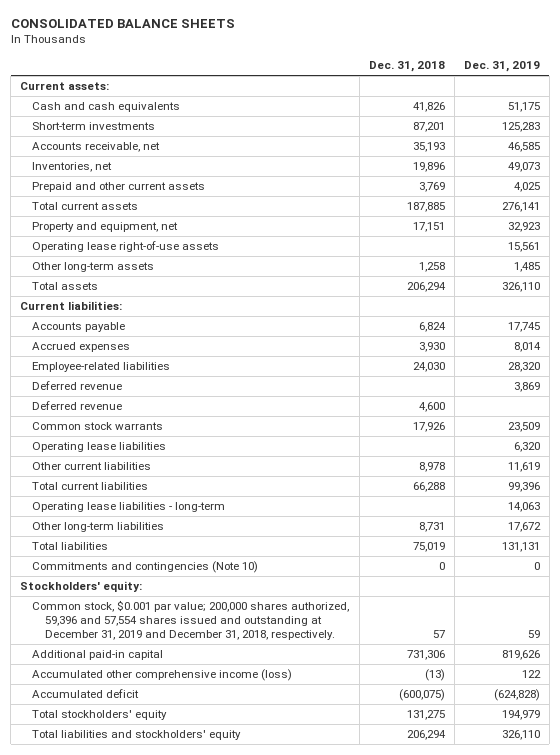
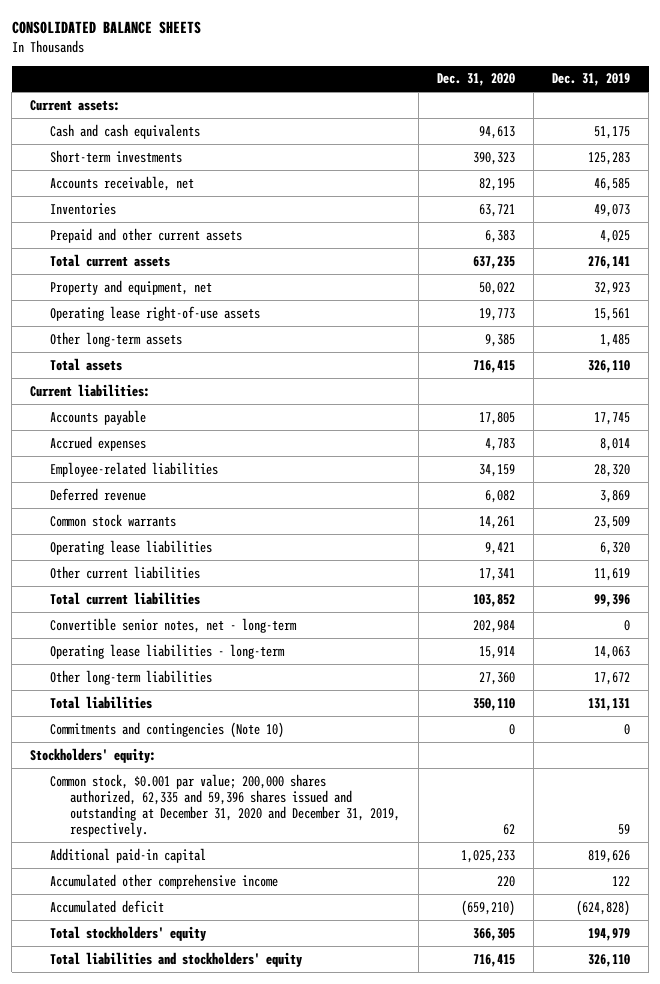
- | Dec. 31, 2018 | Dec. 31, 2019
+ | Dec. 31, 2020 | Dec. 31, 2019
- Inventories, net | 19,896 | 49,073
+ Inventories | 63,721 | 49,073
- Deferred revenue | 4,600 |
+ Convertible senior notes, net - long-term | 202,984 | 0
- Common stock, $0.001 par value; 200,000 shares authorized, 59,396 and 57,554 shares issued and outstanding at December 31, 2019 and December 31, 2018, respectively. | 57 | 59
+ Common stock, $0.001 par value; 200,000 shares authorized, 62,335 and 59,396 shares issued and outstanding at December 31, 2020 and December 31, 2019, respectively. | 62 | 59
- Accumulated other comprehensive income (loss) | (13) | 122
+ Accumulated other comprehensive income | 220 | 122

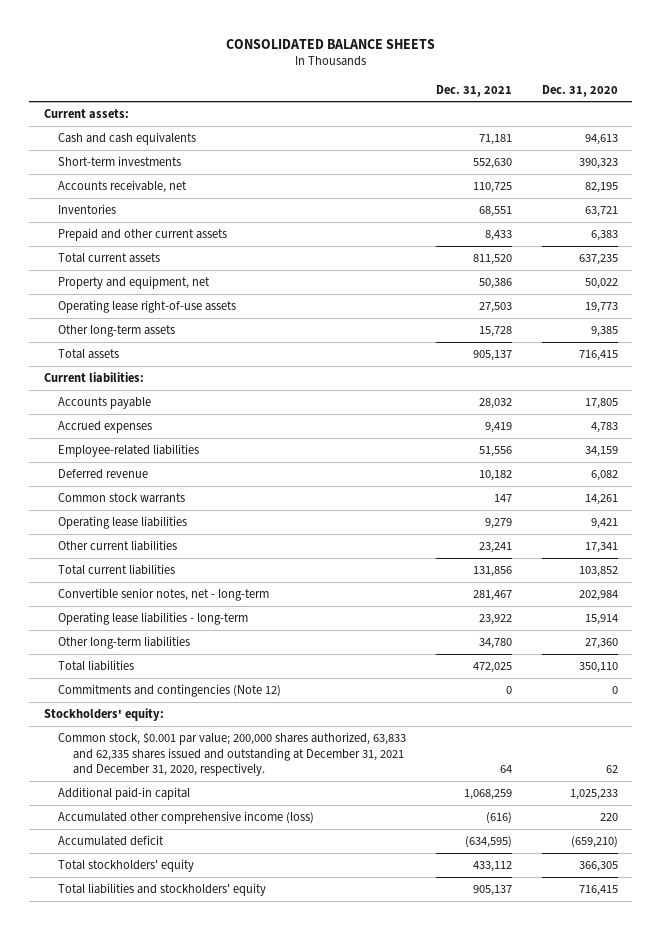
- | Dec. 31, 2020 | Dec. 31, 2019
+ | Dec. 31, 2021 | Dec. 31, 2020
- Commitments and contingencies (Note 10) | 0 | 0
+ Commitments and contingencies (Note 12) | 0 | 0
- Common stock, $0.001 par value; 200,000 shares authorized, 62,335 and 59,396 shares issued and outstanding at December 31, 2020 and December 31, 2019, respectively. | 62 | 59
+ Common stock, $0.001 par value; 200,000 shares authorized, 63,833 and 62,335 shares issued and outstanding at December 31, 2021 and December 31, 2020, respectively. | 64 | 62
- Accumulated other comprehensive income | 220 | 122
+ Accumulated other comprehensive income (loss) | (616) | 220

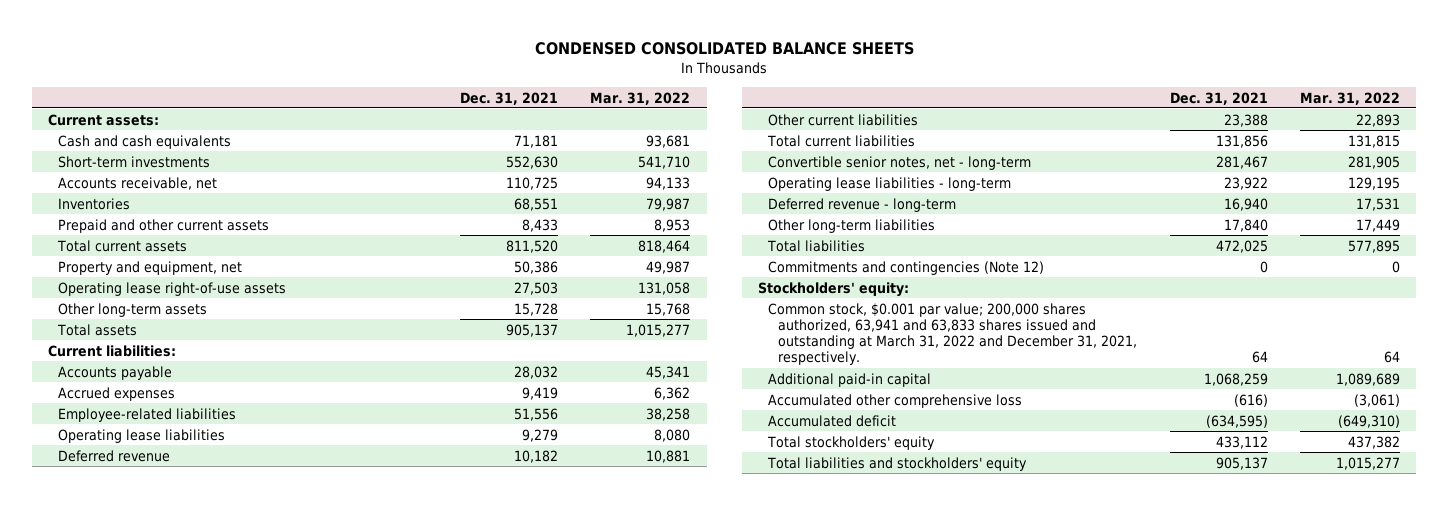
- CONSOLIDATED BALANCE SHEETS
+ CONDENSED CONSOLIDATED BALANCE SHEETS
- | Dec. 31, 2021 | Dec. 31, 2020
+ | Dec. 31, 2021 | Mar. 31, 2022
- Common stock warrants | 147 | 14,261
- Other current liabilities | 23,241 | 17,341
moved down: Deferred revenue | 10,182 | 10,881
+ Other current liabilities | 23,388 | 22,893
- Other long-term liabilities | 34,780 | 27,360
+ Deferred revenue - long-term | 16,940 | 17,531
+ Other long-term liabilities | 17,840 | 17,449
- Common stock, $0.001 par value; 200,000 shares authorized, 63,833 and 62,335 shares issued and outstanding at December 31, 2021 and December 31, 2020, respectively. | 64 | 62
+ Common stock, $0.001 par value; 200,000 shares authorized, 63,941 and 63,833 shares issued and outstanding at March 31, 2022 and December 31, 2021, respectively. | 64 | 64
- Accumulated other comprehensive income (loss) | (616) | 220
+ Accumulated other comprehensive loss | (616) | (3,061)

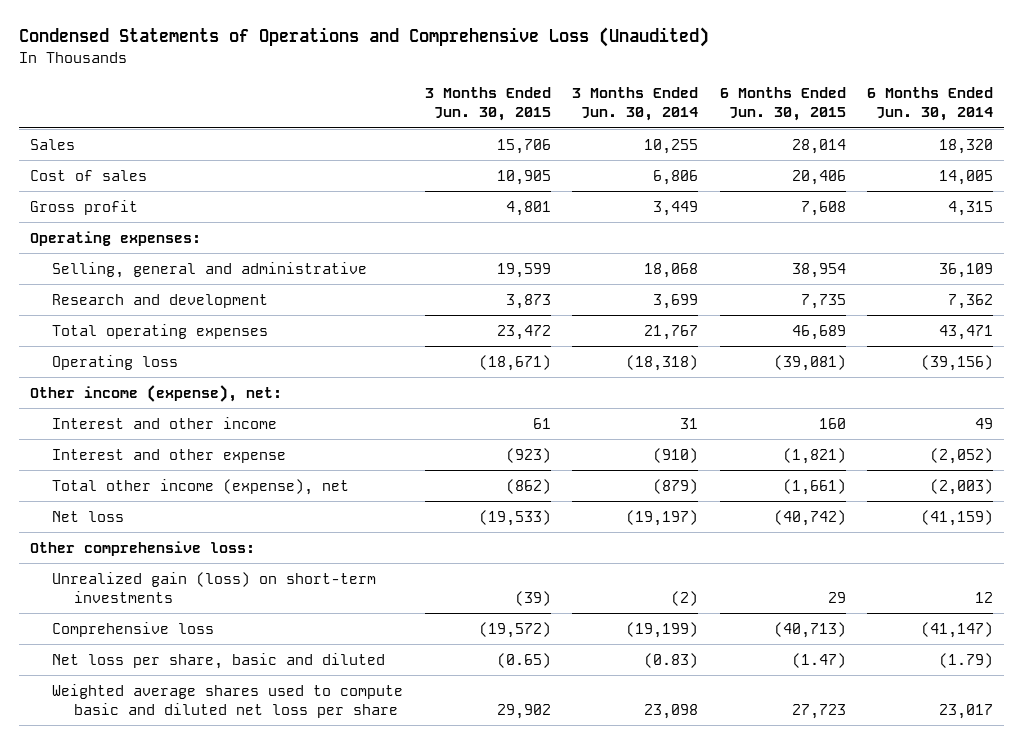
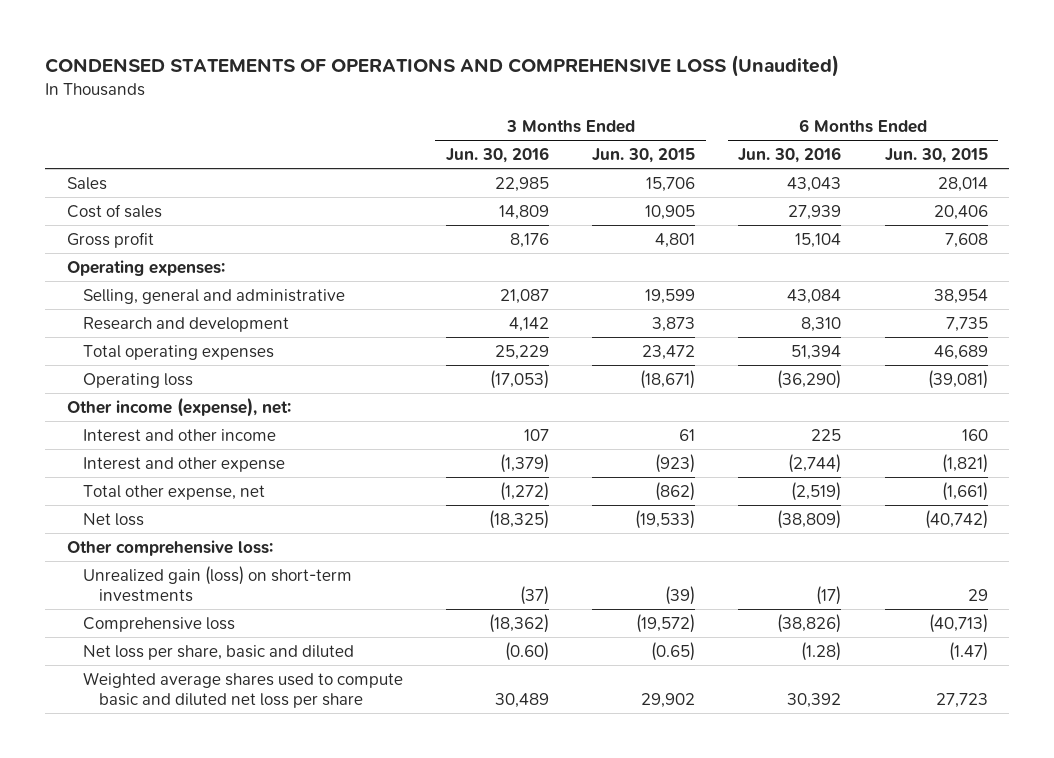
- Condensed Statements of Operations and Comprehensive Loss (Unaudited)
+ CONDENSED STATEMENTS OF OPERATIONS AND COMPREHENSIVE LOSS (Unaudited)
- | 3 Months Ended Jun. 30, 2015 | 3 Months Ended Jun. 30, 2014 | 6 Months Ended Jun. 30, 2015 | 6 Months Ended Jun. 30, 2014
+ | 3 Months Ended Jun. 30, 2016 | 3 Months Ended Jun. 30, 2015 | 6 Months Ended Jun. 30, 2016 | 6 Months Ended Jun. 30, 2015
- Total other income (expense), net | (862) | (879) | (1,661) | (2,003)
+ Total other expense, net | (1,272) | (862) | (2,519) | (1,661)

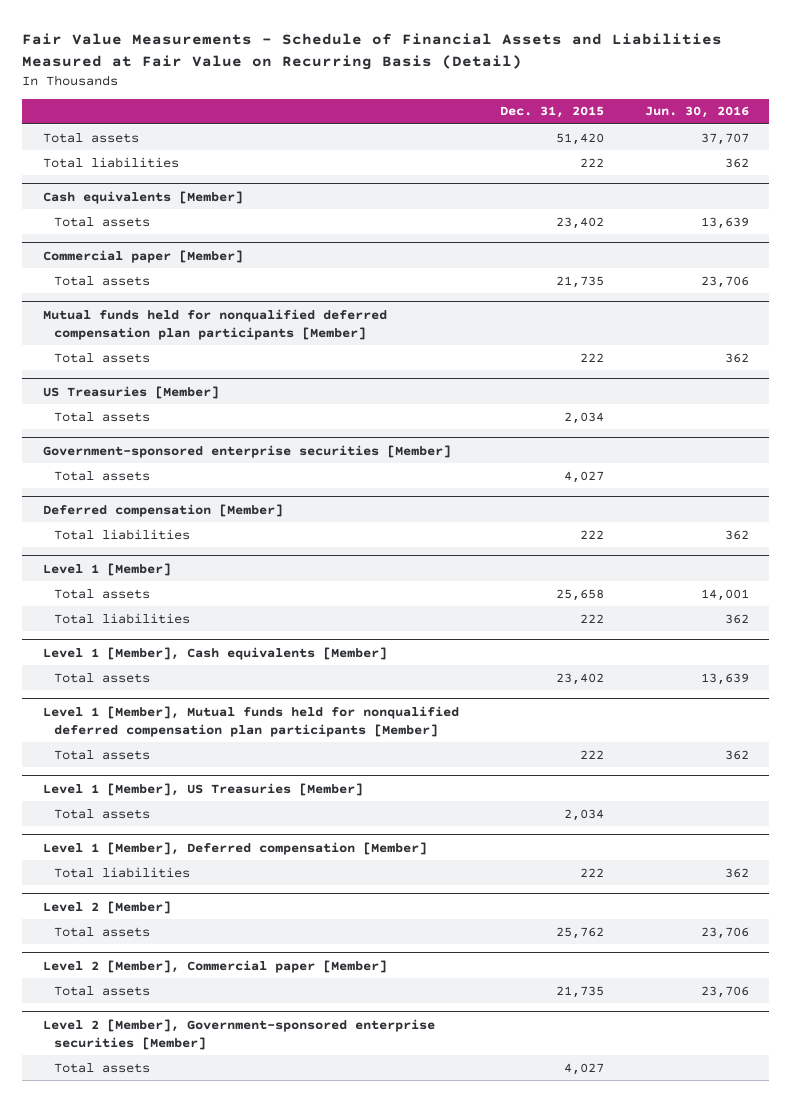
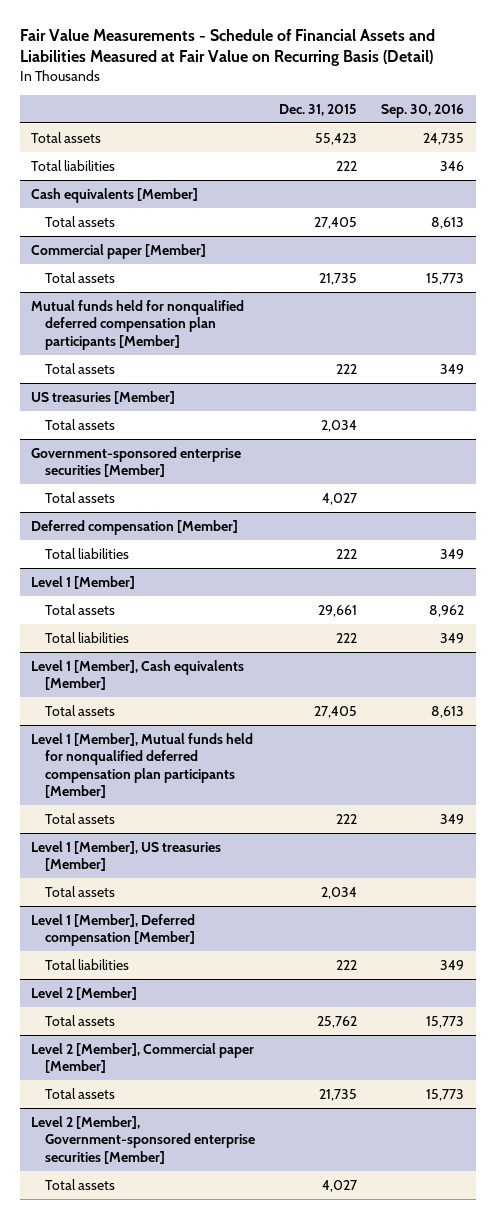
- | Dec. 31, 2015 | Jun. 30, 2016
+ | Dec. 31, 2015 | Sep. 30, 2016
- Total assets | 51,420 | 37,707
+ Total assets | 55,423 | 24,735
@ Cash equivalents [Member]
- Total assets | 23,402 | 13,639
+ Total assets | 27,405 | 8,613
- US Treasuries [Member]
+ US treasuries [Member]
@ Level 1 [Member]
- Total assets | 25,658 | 14,001
+ Total assets | 29,661 | 8,962
@ Level 1 [Member], Cash equivalents [Member]
- Total assets | 23,402 | 13,639
+ Total assets | 27,405 | 8,613
- Level 1 [Member], US Treasuries [Member]
+ Level 1 [Member], US treasuries [Member]

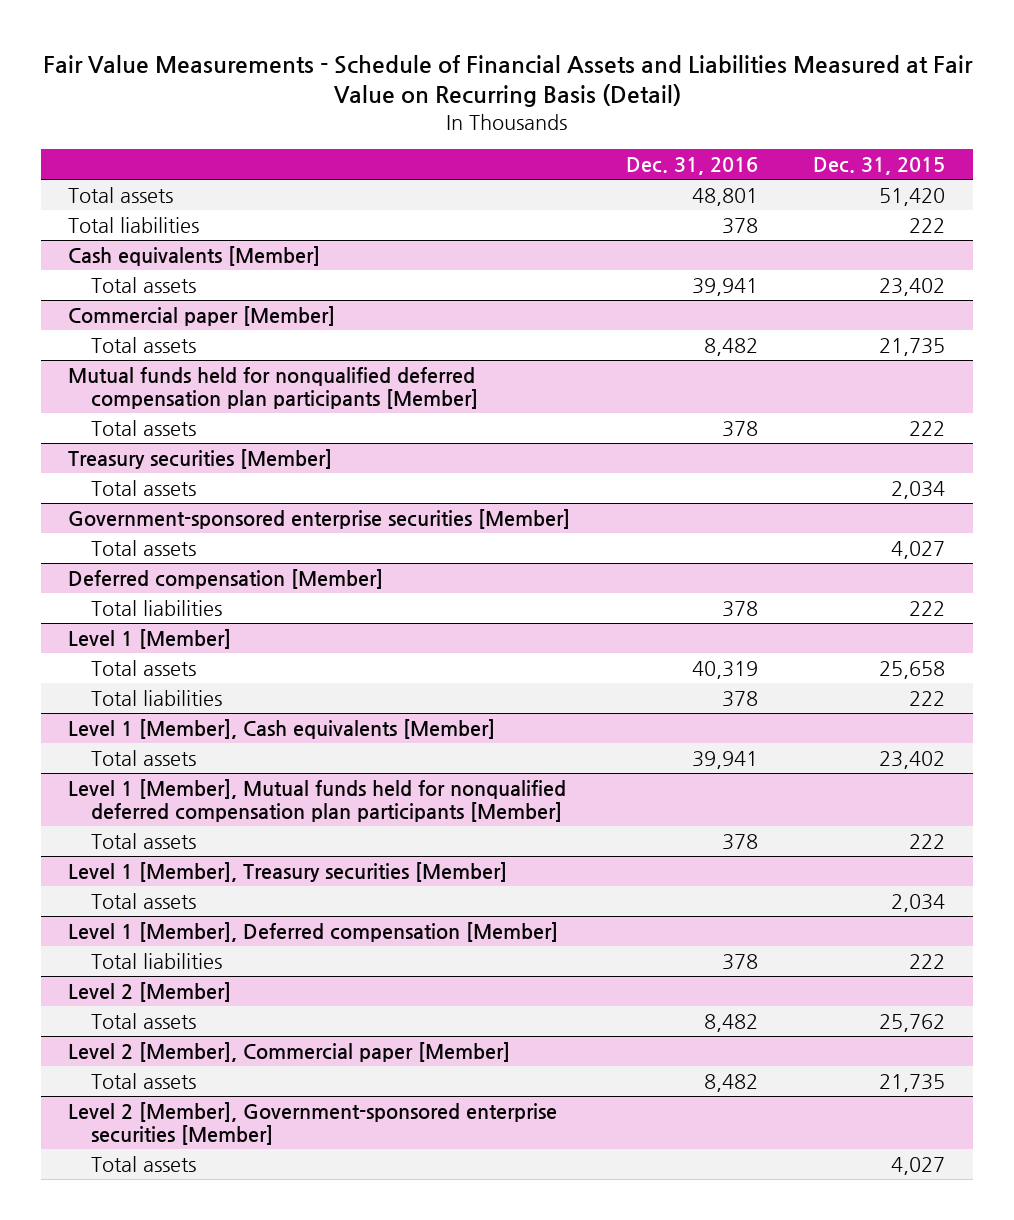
- | Dec. 31, 2015 | Sep. 30, 2016
+ | Dec. 31, 2016 | Dec. 31, 2015
- Total assets | 55,423 | 24,735
+ Total assets | 48,801 | 51,420
@ Cash equivalents [Member]
- Total assets | 27,405 | 8,613
+ Total assets | 39,941 | 23,402
- US treasuries [Member]
+ Treasury securities [Member]
@ Level 1 [Member]
- Total assets | 29,661 | 8,962
+ Total assets | 40,319 | 25,658
@ Level 1 [Member], Cash equivalents [Member]
- Total assets | 27,405 | 8,613
+ Total assets | 39,941 | 23,402
- Level 1 [Member], US treasuries [Member]
+ Level 1 [Member], Treasury securities [Member]

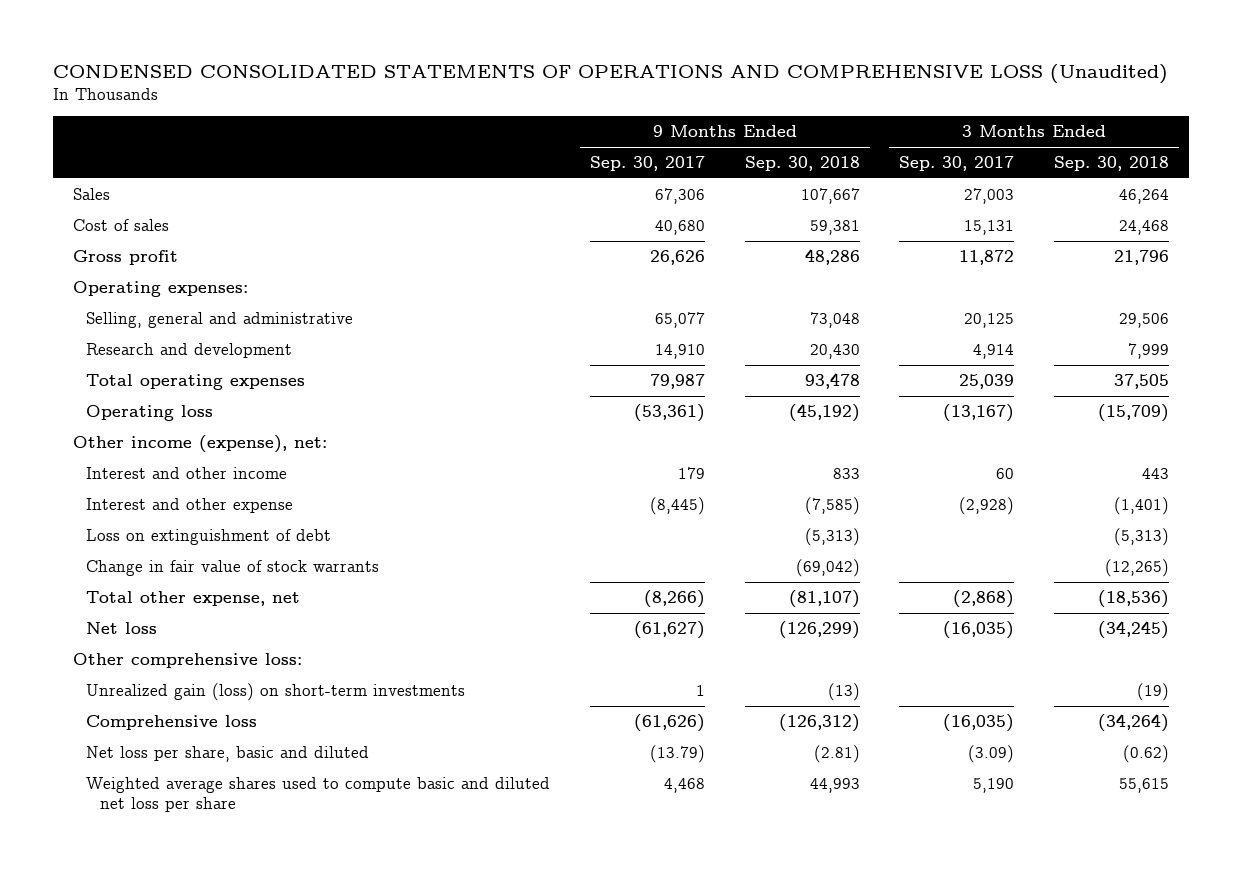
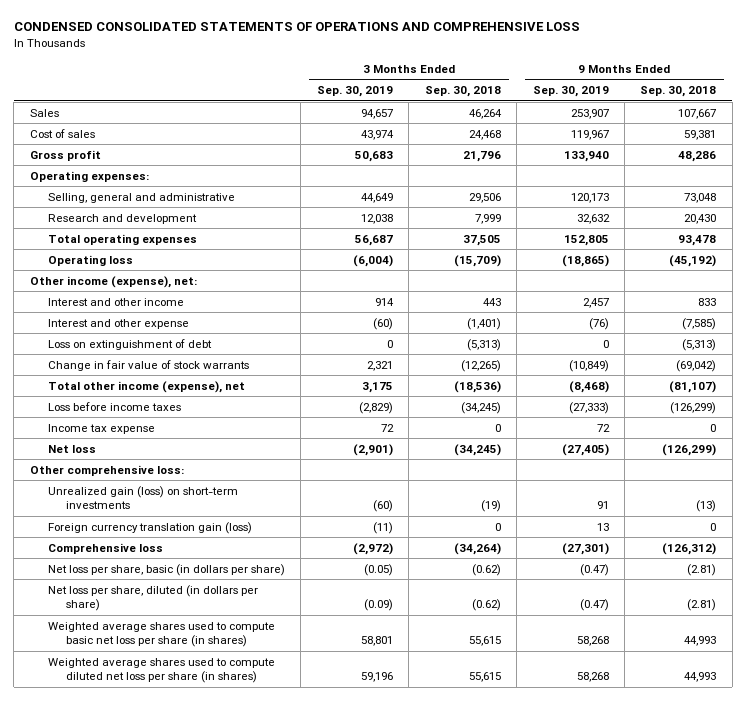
- CONDENSED CONSOLIDATED STATEMENTS OF OPERATIONS AND COMPREHENSIVE LOSS (Unaudited)
+ CONDENSED CONSOLIDATED STATEMENTS OF OPERATIONS AND COMPREHENSIVE LOSS
- | 9 Months Ended Sep. 30, 2017 | 9 Months Ended Sep. 30, 2018 | 3 Months Ended Sep. 30, 2017 | 3 Months Ended Sep. 30, 2018
+ | 3 Months Ended Sep. 30, 2019 | 3 Months Ended Sep. 30, 2018 | 9 Months Ended Sep. 30, 2019 | 9 Months Ended Sep. 30, 2018
- Total other expense, net | (8,266) | (81,107) | (2,868) | (18,536)
+ Total other income (expense), net | 3,175 | (18,536) | (8,468) | (81,107)
+ Loss before income taxes | (2,829) | (34,245) | (27,333) | (126,299)
+ Income tax expense | 72 | 0 | 72 | 0
+ Foreign currency translation gain (loss) | (11) | 0 | 13 | 0
- Net loss per share, basic and diluted | (13.79) | (2.81) | (3.09) | (0.62)
- Weighted average shares used to compute basic and diluted net loss per share | 4,468 | 44,993 | 5,190 | 55,615
+ Net loss per share, basic (in dollars per share) | (0.05) | (0.62) | (0.47) | (2.81)
+ Net loss per share, diluted (in dollars per share) | (0.09) | (0.62) | (0.47) | (2.81)
+ Weighted average shares used to compute basic net loss per share (in shares) | 58,801 | 55,615 | 58,268 | 44,993
+ Weighted average shares used to compute diluted net loss per share (in shares) | 59,196 | 55,615 | 58,268 | 44,993

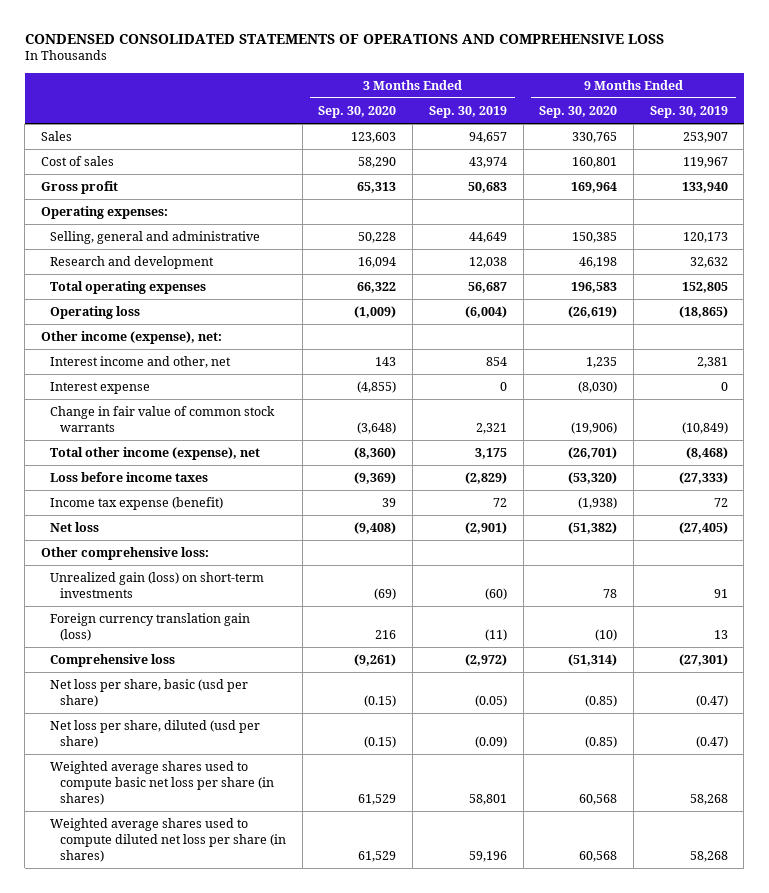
- | 3 Months Ended Sep. 30, 2019 | 3 Months Ended Sep. 30, 2018 | 9 Months Ended Sep. 30, 2019 | 9 Months Ended Sep. 30, 2018
+ | 3 Months Ended Sep. 30, 2020 | 3 Months Ended Sep. 30, 2019 | 9 Months Ended Sep. 30, 2020 | 9 Months Ended Sep. 30, 2019
- Interest and other income | 914 | 443 | 2,457 | 833
- Interest and other expense | (60) | (1,401) | (76) | (7,585)
- Loss on extinguishment of debt | 0 | (5,313) | 0 | (5,313)
- Change in fair value of stock warrants | 2,321 | (12,265) | (10,849) | (69,042)
+ Interest income and other, net | 143 | 854 | 1,235 | 2,381
+ Interest expense | (4,855) | 0 | (8,030) | 0
+ Change in fair value of common stock warrants | (3,648) | 2,321 | (19,906) | (10,849)
- Income tax expense | 72 | 0 | 72 | 0
+ Income tax expense (benefit) | 39 | 72 | (1,938) | 72
- Net loss per share, basic (in dollars per share) | (0.05) | (0.62) | (0.47) | (2.81)
- Net loss per share, diluted (in dollars per share) | (0.09) | (0.62) | (0.47) | (2.81)
+ Net loss per share, basic (usd per share) | (0.15) | (0.05) | (0.85) | (0.47)
+ Net loss per share, diluted (usd per share) | (0.15) | (0.09) | (0.85) | (0.47)

